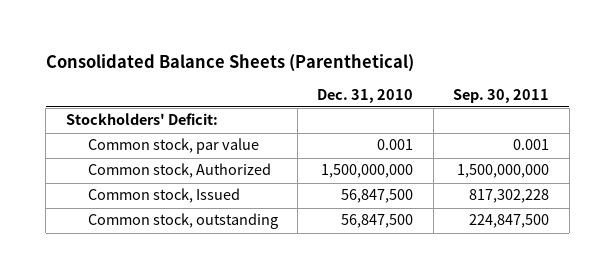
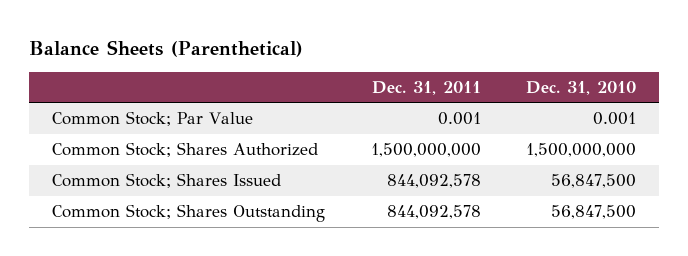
- Consolidated Balance Sheets (Parenthetical)
+ Balance Sheets (Parenthetical)
- | Dec. 31, 2010 | Sep. 30, 2011
+ | Dec. 31, 2011 | Dec. 31, 2010
- Stockholders' Deficit:
- Common stock, par value | 0.001 | 0.001
- Common stock, Authorized | 1,500,000,000 | 1,500,000,000
- Common stock, Issued | 56,847,500 | 817,302,228
- Common stock, outstanding | 56,847,500 | 224,847,500
+ Common Stock; Par Value | 0.001 | 0.001
+ Common Stock; Shares Authorized | 1,500,000,000 | 1,500,000,000
+ Common Stock; Shares Issued | 844,092,578 | 56,847,500
+ Common Stock; Shares Outstanding | 844,092,578 | 56,847,500

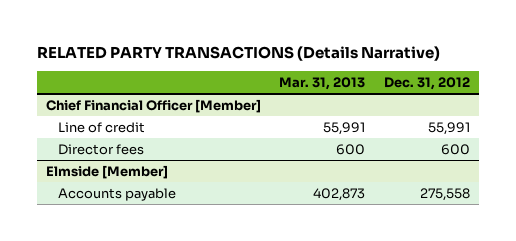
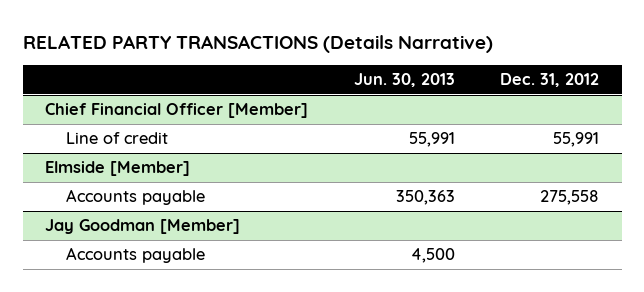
- | Mar. 31, 2013 | Dec. 31, 2012
+ | Jun. 30, 2013 | Dec. 31, 2012
@ Chief Financial Officer [Member]
- Director fees | 600 | 600
+ Jay Goodman [Member]
+ Accounts payable | 4,500 |

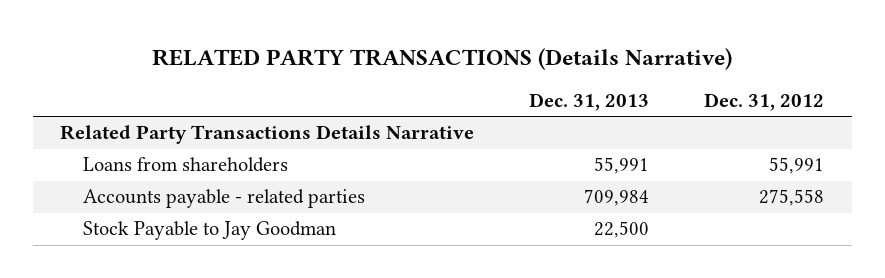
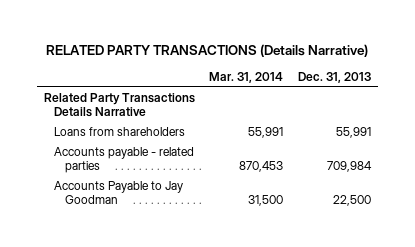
- | Dec. 31, 2013 | Dec. 31, 2012
+ | Mar. 31, 2014 | Dec. 31, 2013
- Stock Payable to Jay Goodman | 22,500 |
+ Accounts Payable to Jay Goodman | 31,500 | 22,500

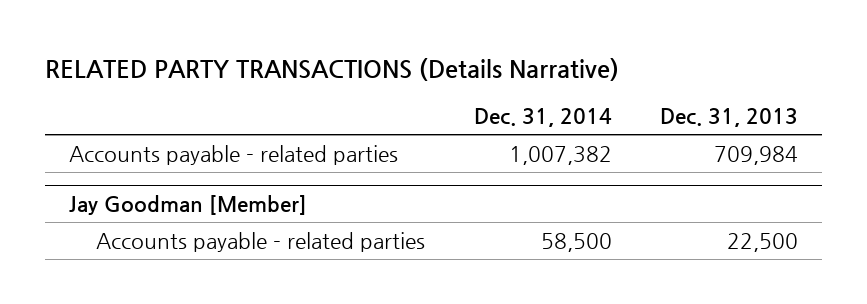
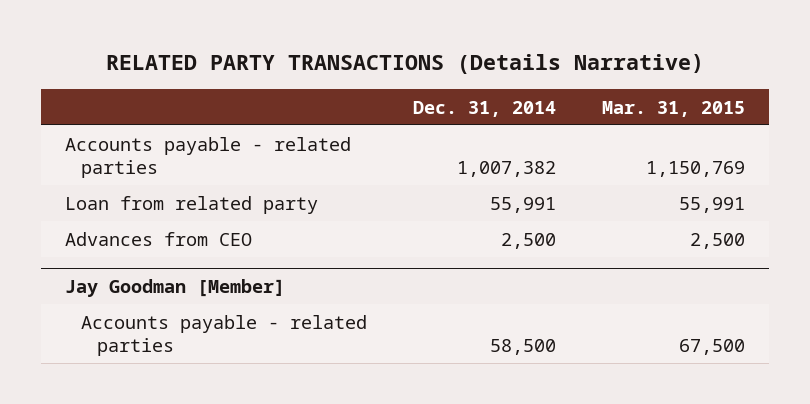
- | Dec. 31, 2014 | Dec. 31, 2013
+ | Dec. 31, 2014 | Mar. 31, 2015
+ Loan from related party | 55,991 | 55,991
+ Advances from CEO | 2,500 | 2,500

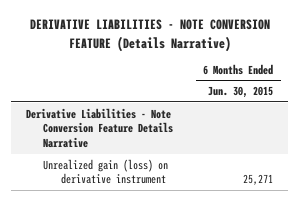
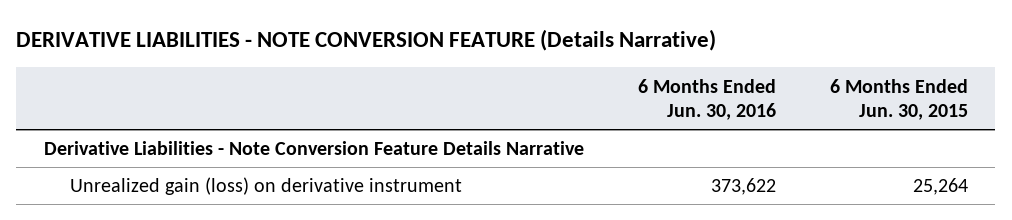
- | 6 Months Ended Jun. 30, 2015
+ | 6 Months Ended Jun. 30, 2016 | 6 Months Ended Jun. 30, 2015
- Unrealized gain (loss) on derivative instrument | 25,271
+ Unrealized gain (loss) on derivative instrument | 373,622 | 25,264

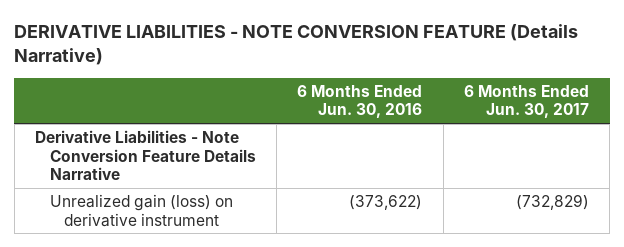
- | 6 Months Ended Jun. 30, 2016 | 6 Months Ended Jun. 30, 2015
+ | 6 Months Ended Jun. 30, 2016 | 6 Months Ended Jun. 30, 2017
- Unrealized gain (loss) on derivative instrument | 373,622 | 25,264
+ Unrealized gain (loss) on derivative instrument | (373,622) | (732,829)

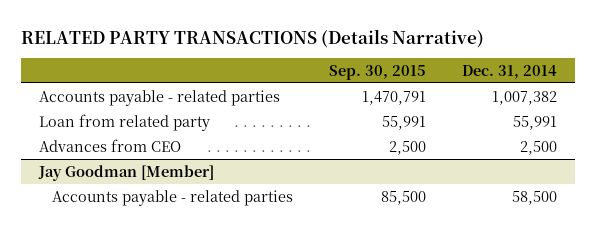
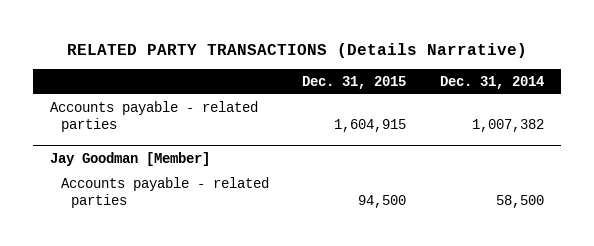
- | Sep. 30, 2015 | Dec. 31, 2014
+ | Dec. 31, 2015 | Dec. 31, 2014
- Loan from related party | 55,991 | 55,991
- Advances from CEO | 2,500 | 2,500

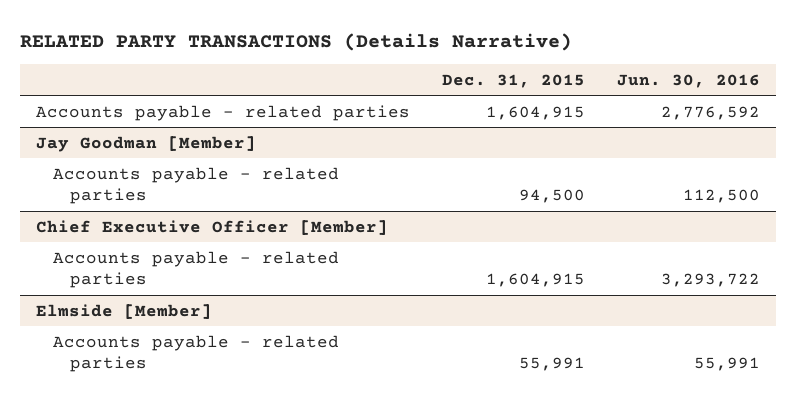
- | Dec. 31, 2015 | Dec. 31, 2014
+ | Dec. 31, 2015 | Jun. 30, 2016
+ Chief Executive Officer [Member]
+ Accounts payable - related parties | 1,604,915 | 3,293,722
+ Elmside [Member]
+ Accounts payable - related parties | 55,991 | 55,991

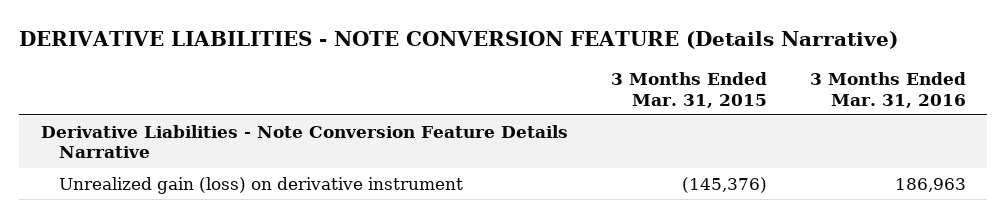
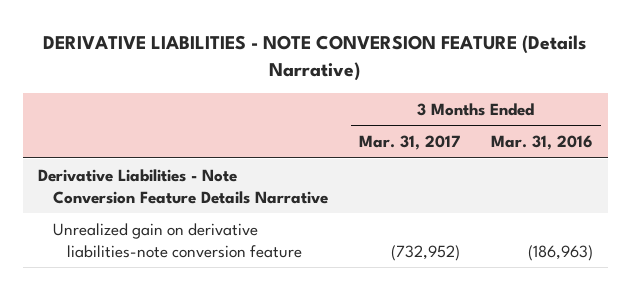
- | 3 Months Ended Mar. 31, 2015 | 3 Months Ended Mar. 31, 2016
+ | 3 Months Ended Mar. 31, 2017 | 3 Months Ended Mar. 31, 2016
- Unrealized gain (loss) on derivative instrument | (145,376) | 186,963
+ Unrealized gain on derivative liabilities-note conversion feature | (732,952) | (186,963)

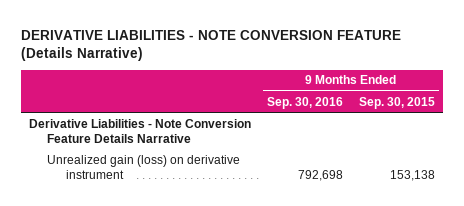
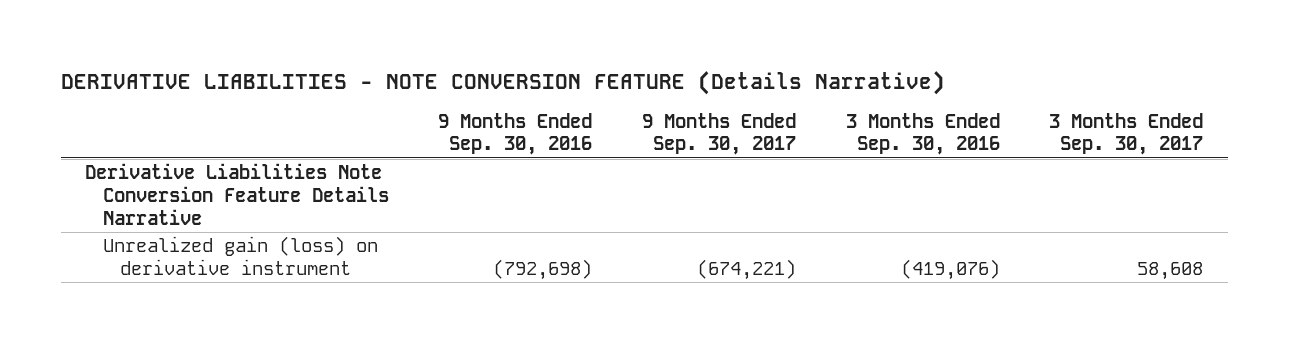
- | 9 Months Ended Sep. 30, 2016 | 9 Months Ended Sep. 30, 2015
+ | 9 Months Ended Sep. 30, 2016 | 9 Months Ended Sep. 30, 2017 | 3 Months Ended Sep. 30, 2016 | 3 Months Ended Sep. 30, 2017
- Derivative Liabilities - Note Conversion Feature Details Narrative
- Unrealized gain (loss) on derivative instrument | 792,698 | 153,138
+ Derivative Liabilities Note Conversion Feature Details Narrative
+ Unrealized gain (loss) on derivative instrument | (792,698) | (674,221) | (419,076) | 58,608

